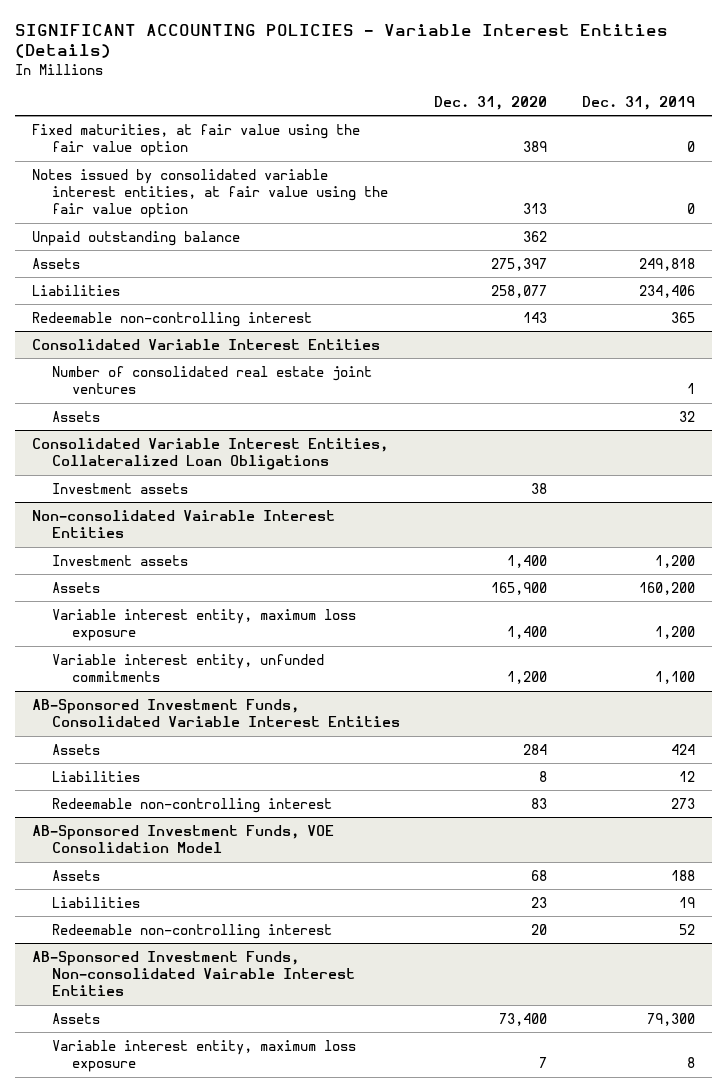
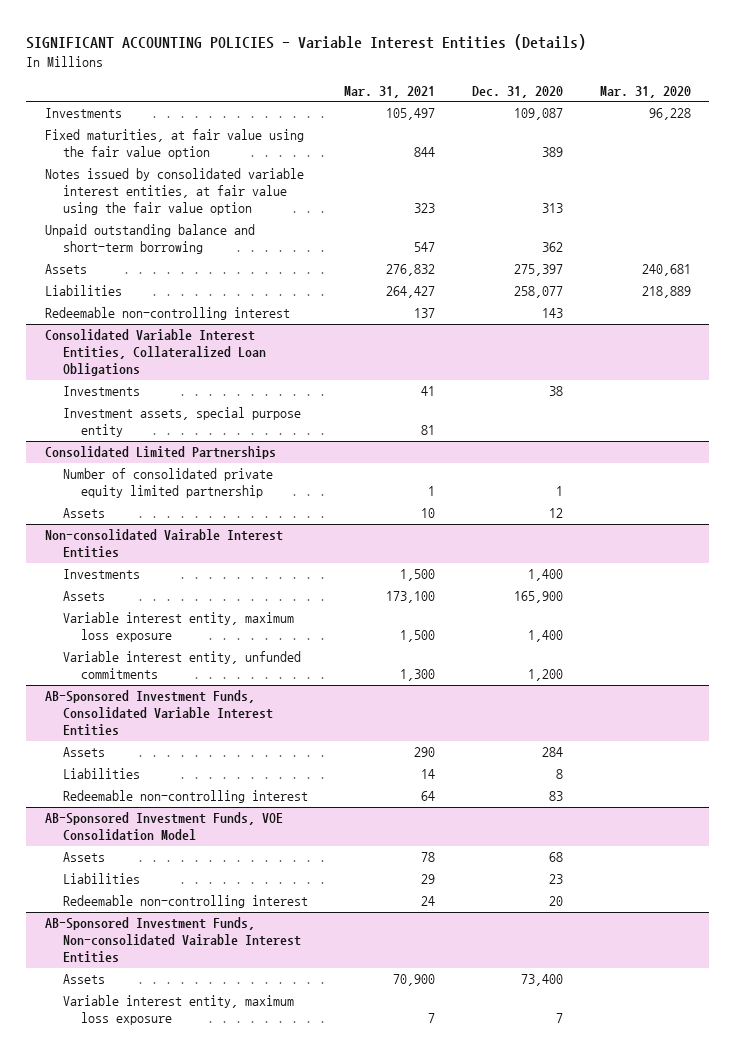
- | Dec. 31, 2020 | Dec. 31, 2019
+ | Mar. 31, 2021 | Dec. 31, 2020 | Mar. 31, 2020
+ Investments | 105,497 | 109,087 | 96,228
- Unpaid outstanding balance | 362 |
+ Unpaid outstanding balance and short-term borrowing | 547 | 362 |
- Consolidated Variable Interest Entities
- Number of consolidated real estate joint ventures | | 1
- Assets | | 32
@ Consolidated Variable Interest Entities, Collateralized Loan Obligations
- Investment assets | 38 |
+ Investments | 41 | 38 |
+ Investment assets, special purpose entity | 81 | |
+ Consolidated Limited Partnerships
+ Number of consolidated private equity limited partnership | 1 | 1 |
+ Assets | 10 | 12 |
@ Non-consolidated Vairable Interest Entities
- Investment assets | 1,400 | 1,200
+ Investments | 1,500 | 1,400 |

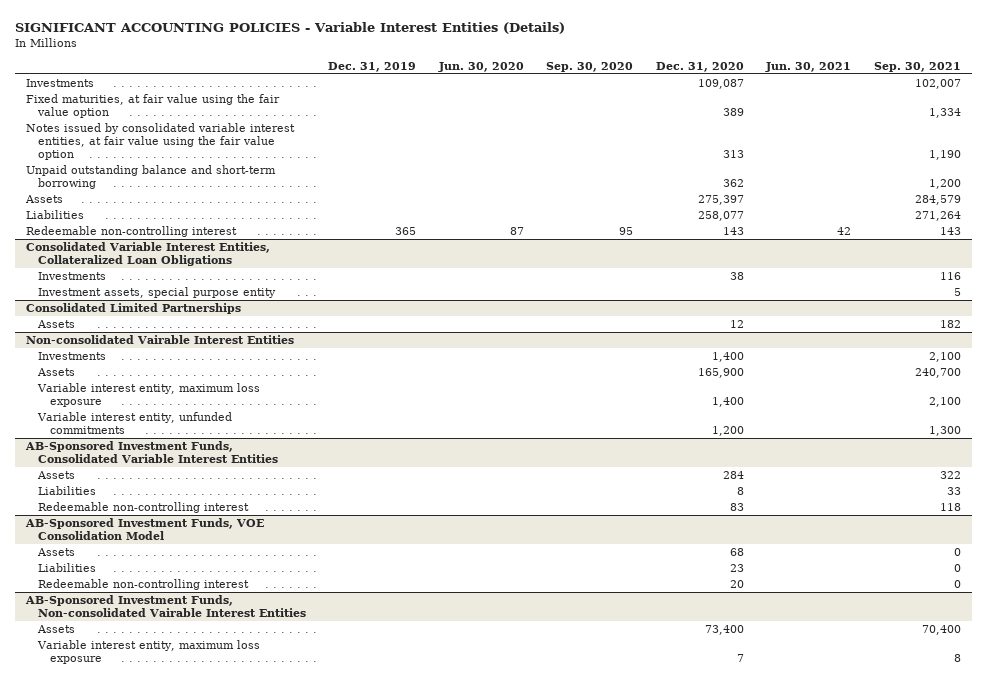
- | Mar. 31, 2021 | Dec. 31, 2020 | Mar. 31, 2020
+ | Dec. 31, 2019 | Jun. 30, 2020 | Sep. 30, 2020 | Dec. 31, 2020 | Jun. 30, 2021 | Sep. 30, 2021
@ Consolidated Limited Partnerships
- Number of consolidated private equity limited partnership | 1 | 1 |

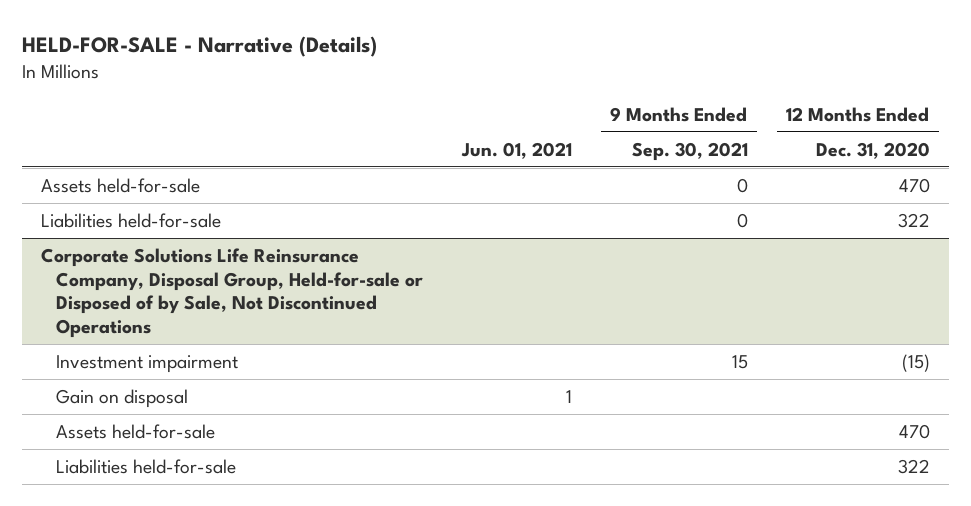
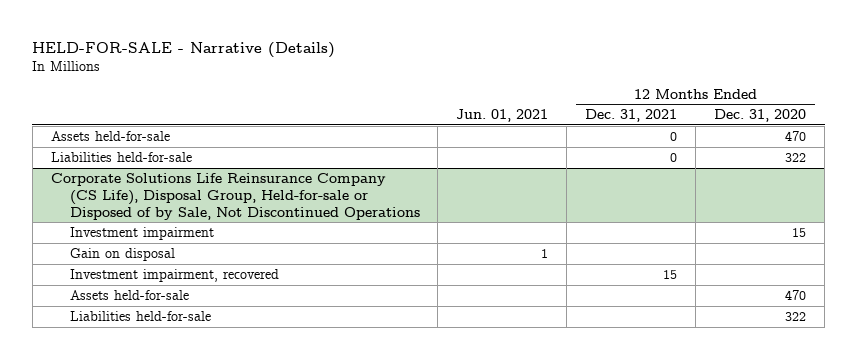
- | Jun. 01, 2021 | 9 Months Ended Sep. 30, 2021 | 12 Months Ended Dec. 31, 2020
+ | Jun. 01, 2021 | 12 Months Ended Dec. 31, 2021 | 12 Months Ended Dec. 31, 2020
- Corporate Solutions Life Reinsurance Company, Disposal Group, Held-for-sale or Disposed of by Sale, Not Discontinued Operations
- Investment impairment | | 15 | (15)
+ Corporate Solutions Life Reinsurance Company (CS Life), Disposal Group, Held-for-sale or Disposed of by Sale, Not Discontinued Operations
+ Investment impairment | | | 15
+ Investment impairment, recovered | | 15 |

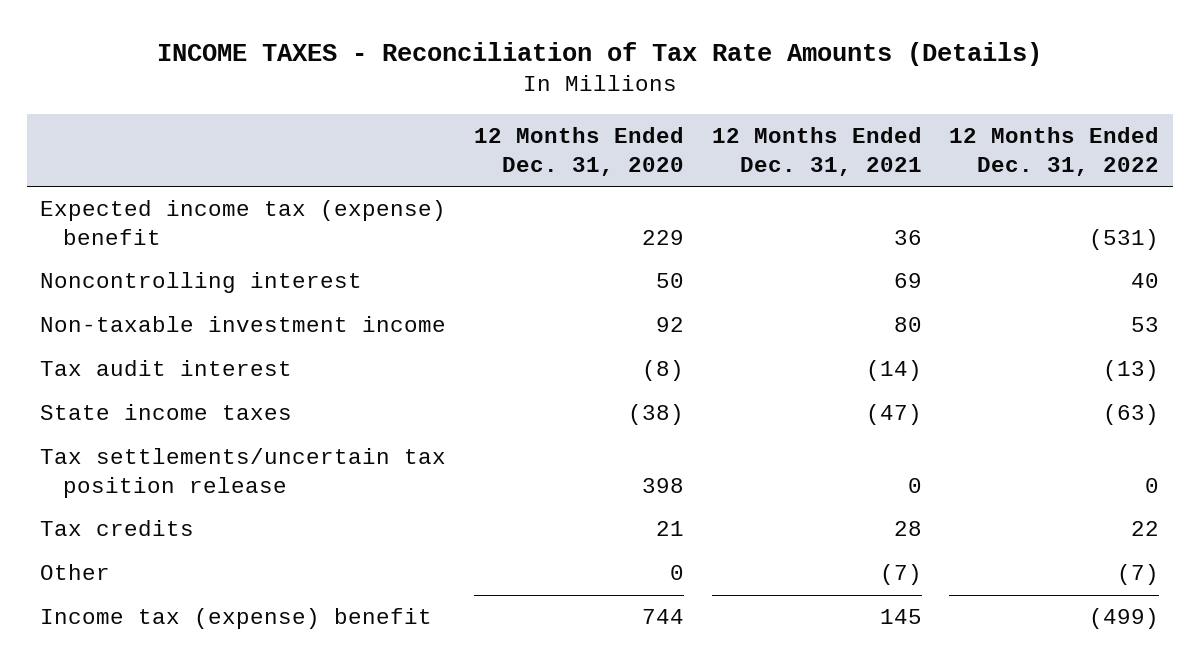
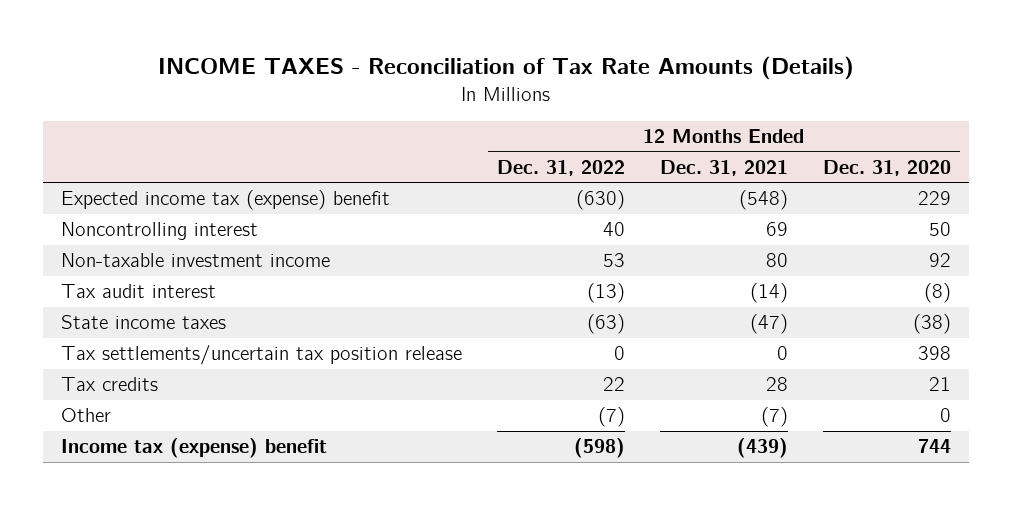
- | 12 Months Ended Dec. 31, 2020 | 12 Months Ended Dec. 31, 2021 | 12 Months Ended Dec. 31, 2022
+ | 12 Months Ended Dec. 31, 2022 | 12 Months Ended Dec. 31, 2021 | 12 Months Ended Dec. 31, 2020
- Expected income tax (expense) benefit | 229 | 36 | (531)
+ Expected income tax (expense) benefit | (630) | (548) | 229
- Income tax (expense) benefit | 744 | 145 | (499)
+ Income tax (expense) benefit | (598) | (439) | 744

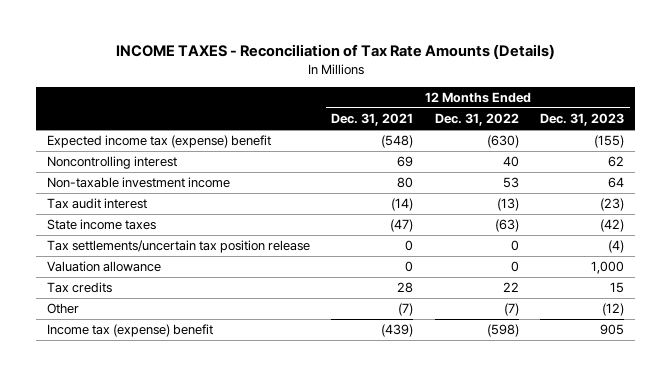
- | 12 Months Ended Dec. 31, 2022 | 12 Months Ended Dec. 31, 2021 | 12 Months Ended Dec. 31, 2020
+ | 12 Months Ended Dec. 31, 2021 | 12 Months Ended Dec. 31, 2022 | 12 Months Ended Dec. 31, 2023
+ Valuation allowance | 0 | 0 | 1,000

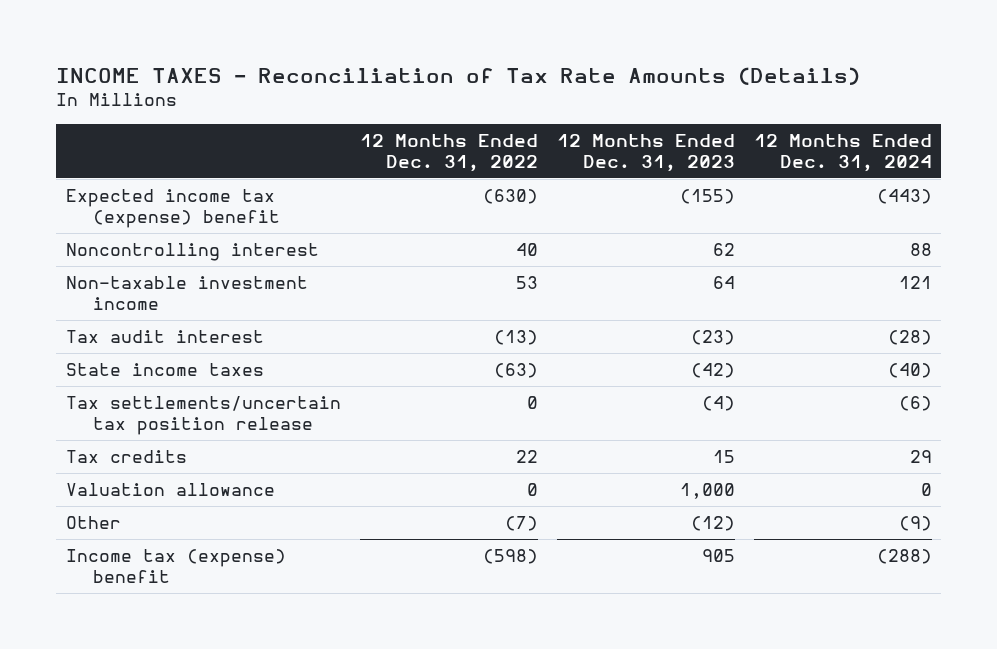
- | 12 Months Ended Dec. 31, 2021 | 12 Months Ended Dec. 31, 2022 | 12 Months Ended Dec. 31, 2023
+ | 12 Months Ended Dec. 31, 2022 | 12 Months Ended Dec. 31, 2023 | 12 Months Ended Dec. 31, 2024
moved down: Valuation allowance | 0 | 1,000 | 0

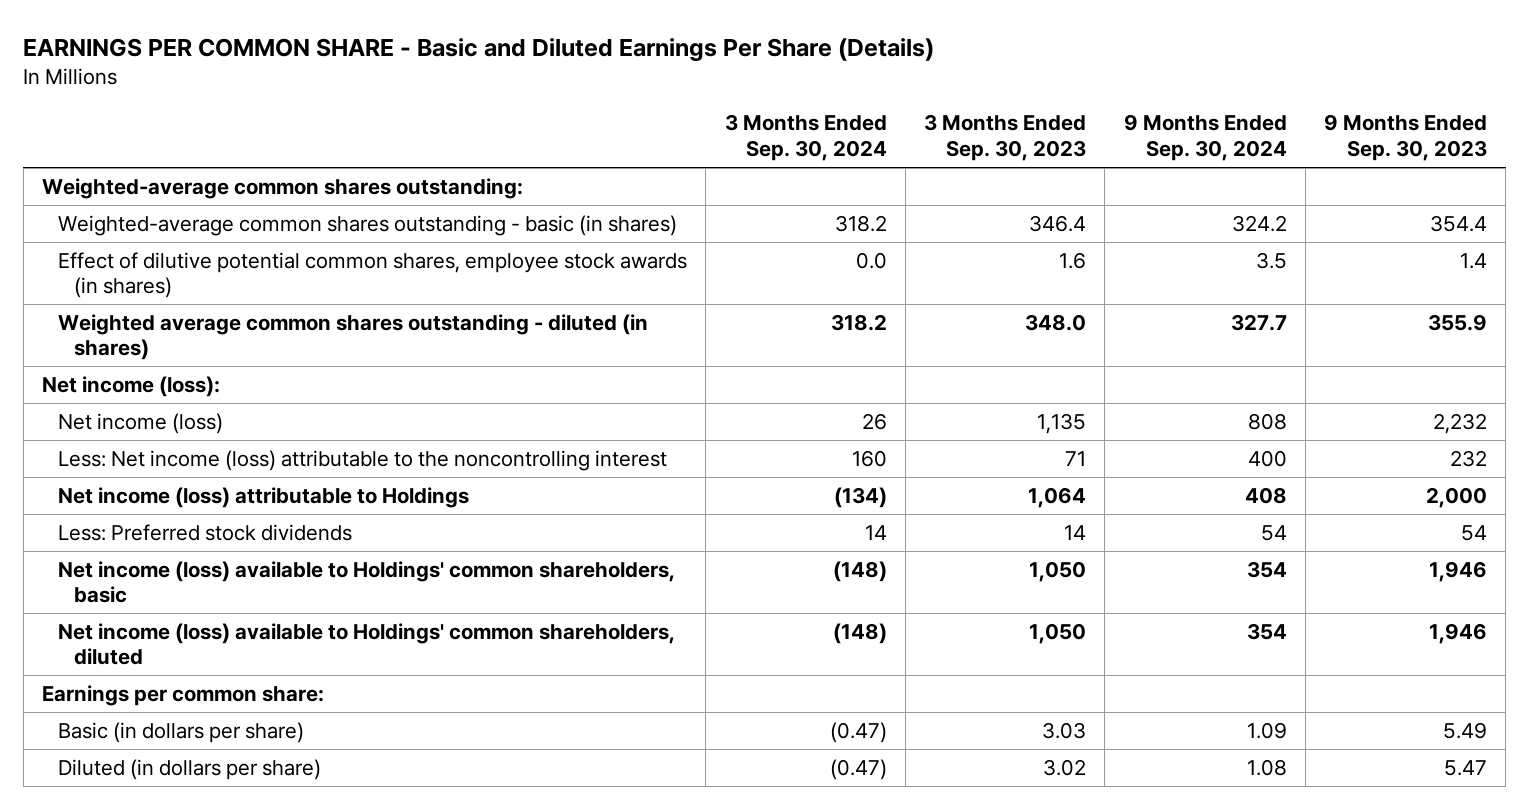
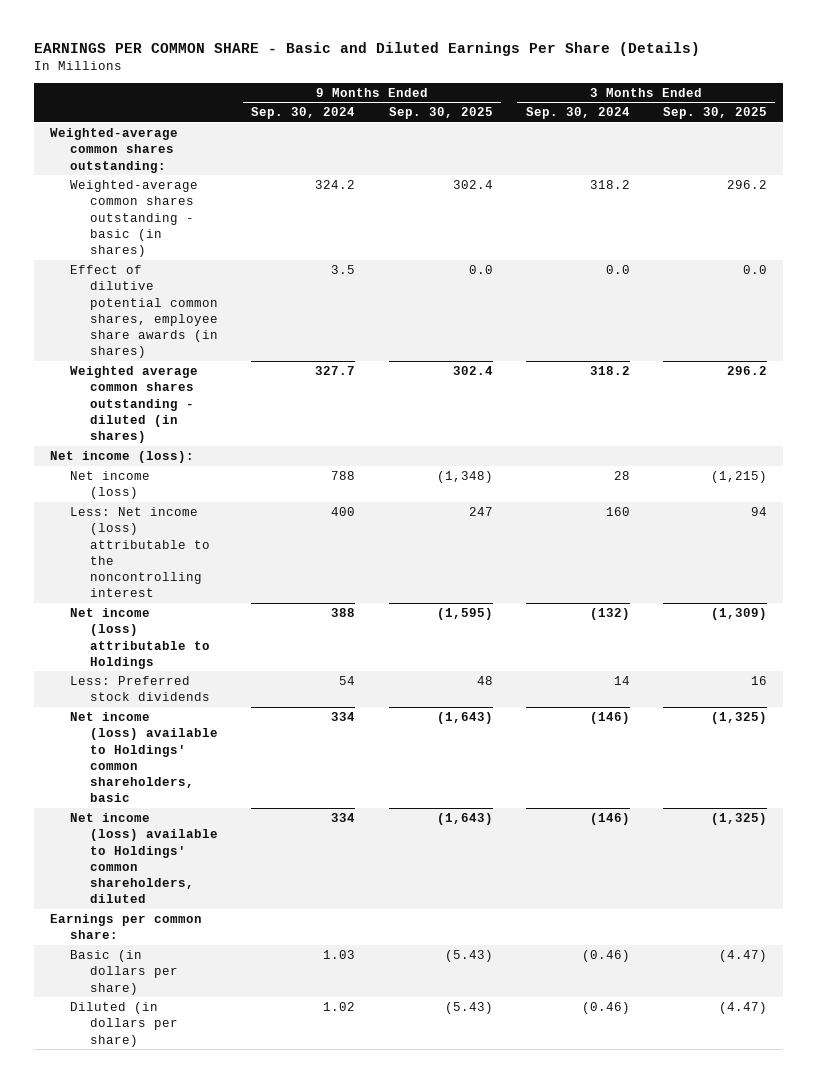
- | 3 Months Ended Sep. 30, 2024 | 3 Months Ended Sep. 30, 2023 | 9 Months Ended Sep. 30, 2024 | 9 Months Ended Sep. 30, 2023
+ | 9 Months Ended Sep. 30, 2024 | 9 Months Ended Sep. 30, 2025 | 3 Months Ended Sep. 30, 2024 | 3 Months Ended Sep. 30, 2025
- Effect of dilutive potential common shares, employee stock awards (in shares) | 0.0 | 1.6 | 3.5 | 1.4
+ Effect of dilutive potential common shares, employee share awards (in shares) | 3.5 | 0.0 | 0.0 | 0.0
- Net income (loss) | 26 | 1,135 | 808 | 2,232
+ Net income (loss) | 788 | (1,348) | 28 | (1,215)
- Net income (loss) attributable to Holdings | (134) | 1,064 | 408 | 2,000
+ Net income (loss) attributable to Holdings | 388 | (1,595) | (132) | (1,309)
- Net income (loss) available to Holdings' common shareholders, basic | (148) | 1,050 | 354 | 1,946
- Net income (loss) available to Holdings' common shareholders, diluted | (148) | 1,050 | 354 | 1,946
+ Net income (loss) available to Holdings' common shareholders, basic | 334 | (1,643) | (146) | (1,325)
+ Net income (loss) available to Holdings' common shareholders, diluted | 334 | (1,643) | (146) | (1,325)
- Basic (in dollars per share) | (0.47) | 3.03 | 1.09 | 5.49
- Diluted (in dollars per share) | (0.47) | 3.02 | 1.08 | 5.47
+ Basic (in dollars per share) | 1.03 | (5.43) | (0.46) | (4.47)
+ Diluted (in dollars per share) | 1.02 | (5.43) | (0.46) | (4.47)

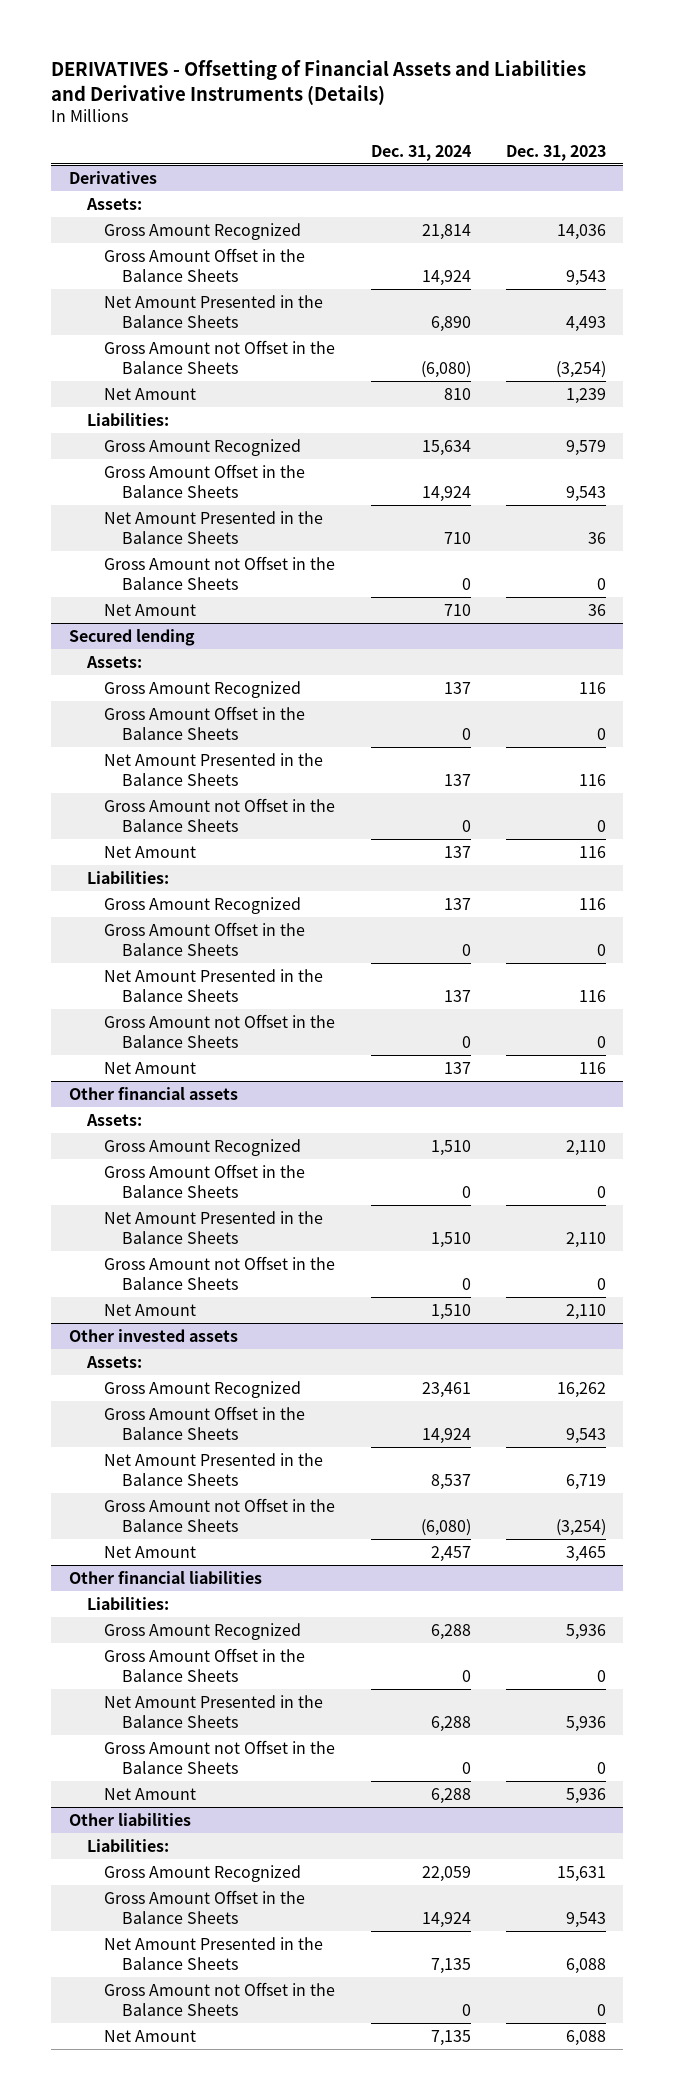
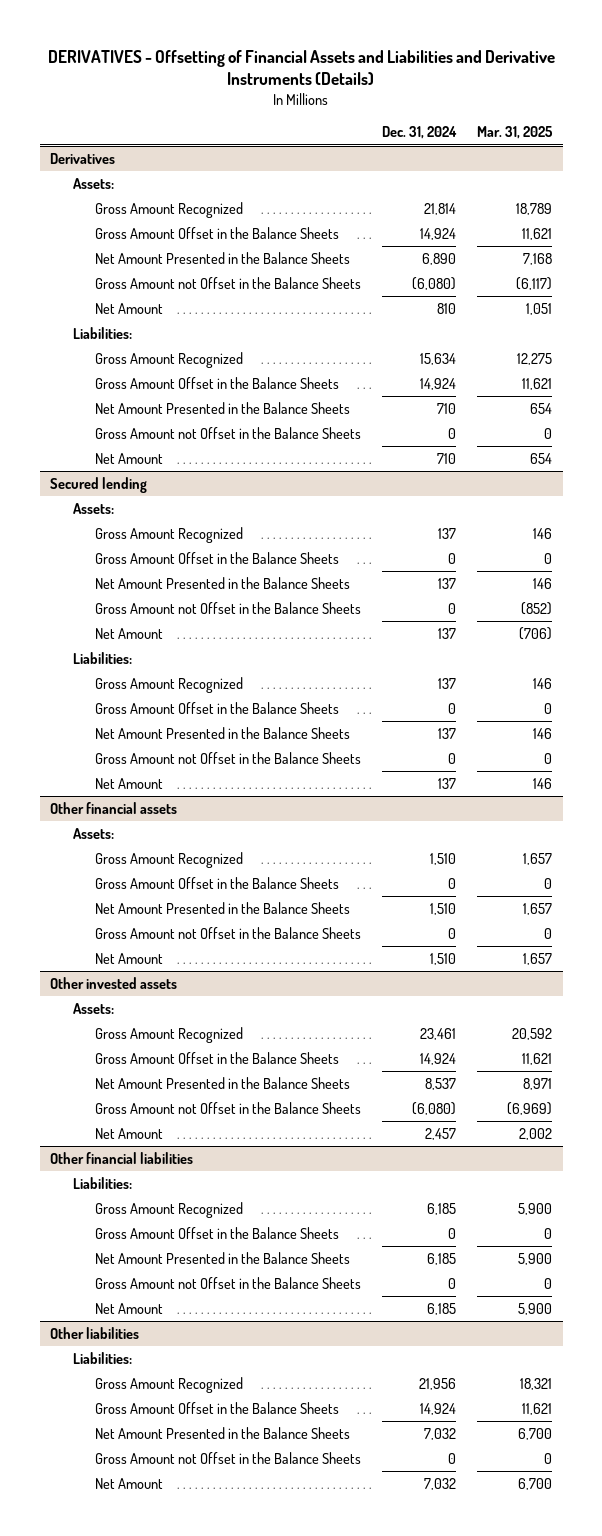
- | Dec. 31, 2024 | Dec. 31, 2023
+ | Dec. 31, 2024 | Mar. 31, 2025
@ Other financial liabilities
- Gross Amount Recognized | 6,288 | 5,936
+ Gross Amount Recognized | 6,185 | 5,900
- Net Amount Presented in the Balance Sheets | 6,288 | 5,936
+ Net Amount Presented in the Balance Sheets | 6,185 | 5,900
- Net Amount | 6,288 | 5,936
+ Net Amount | 6,185 | 5,900
@ Other liabilities
- Gross Amount Recognized | 22,059 | 15,631
+ Gross Amount Recognized | 21,956 | 18,321
- Net Amount Presented in the Balance Sheets | 7,135 | 6,088
+ Net Amount Presented in the Balance Sheets | 7,032 | 6,700
- Net Amount | 7,135 | 6,088
+ Net Amount | 7,032 | 6,700

